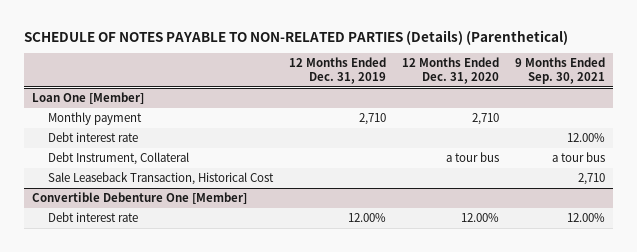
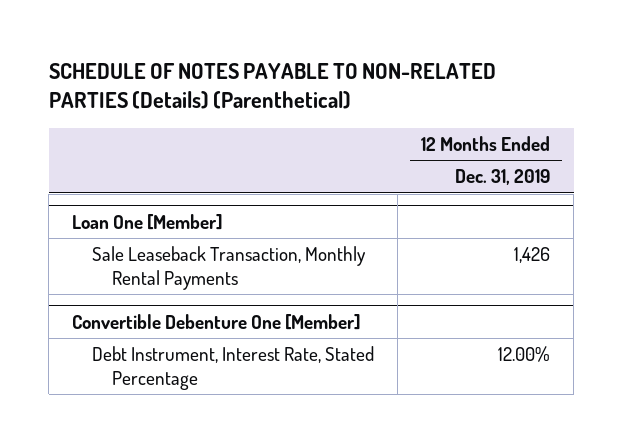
- | 12 Months Ended Dec. 31, 2019 | 12 Months Ended Dec. 31, 2020 | 9 Months Ended Sep. 30, 2021
+ | 12 Months Ended Dec. 31, 2019
@ Loan One [Member]
- Monthly payment | 2,710 | 2,710 |
- Debt interest rate | | | 12.00%
- Debt Instrument, Collateral | | a tour bus | a tour bus
- Sale Leaseback Transaction, Historical Cost | | | 2,710
+ Sale Leaseback Transaction, Monthly Rental Payments | 1,426
@ Convertible Debenture One [Member]
- Debt interest rate | 12.00% | 12.00% | 12.00%
+ Debt Instrument, Interest Rate, Stated Percentage | 12.00%

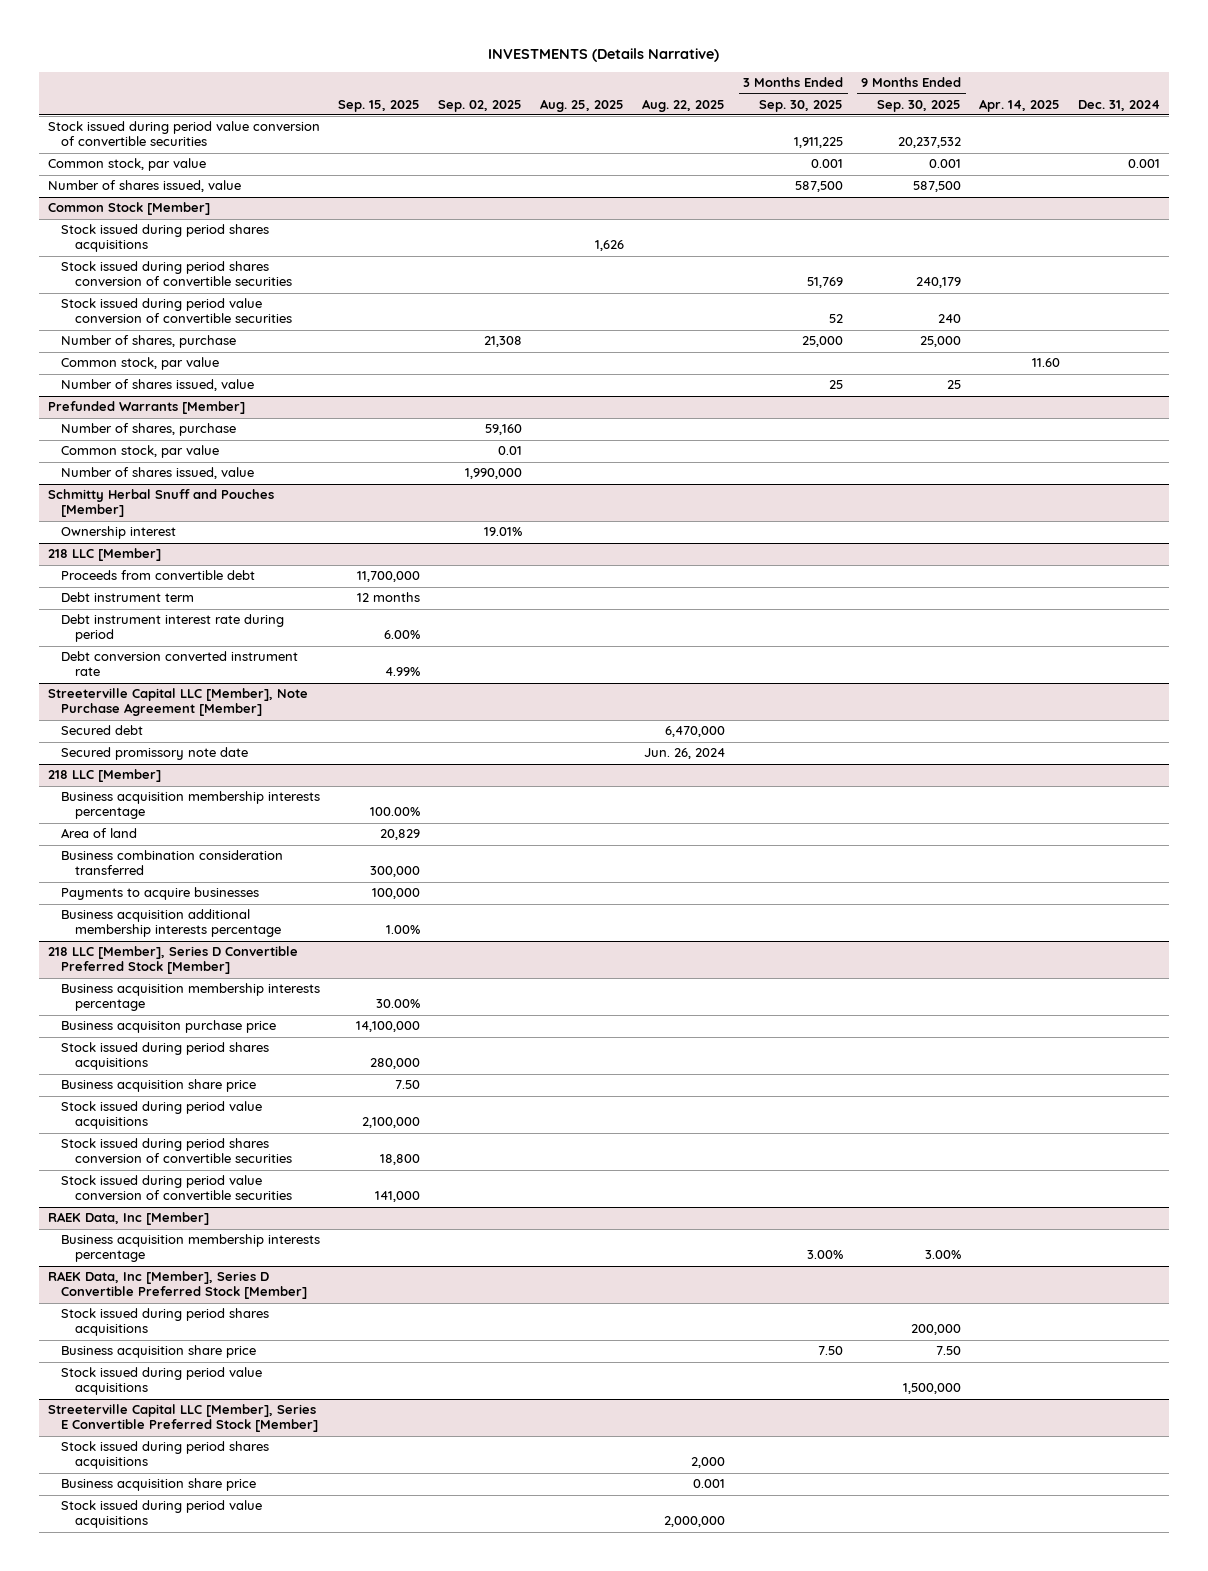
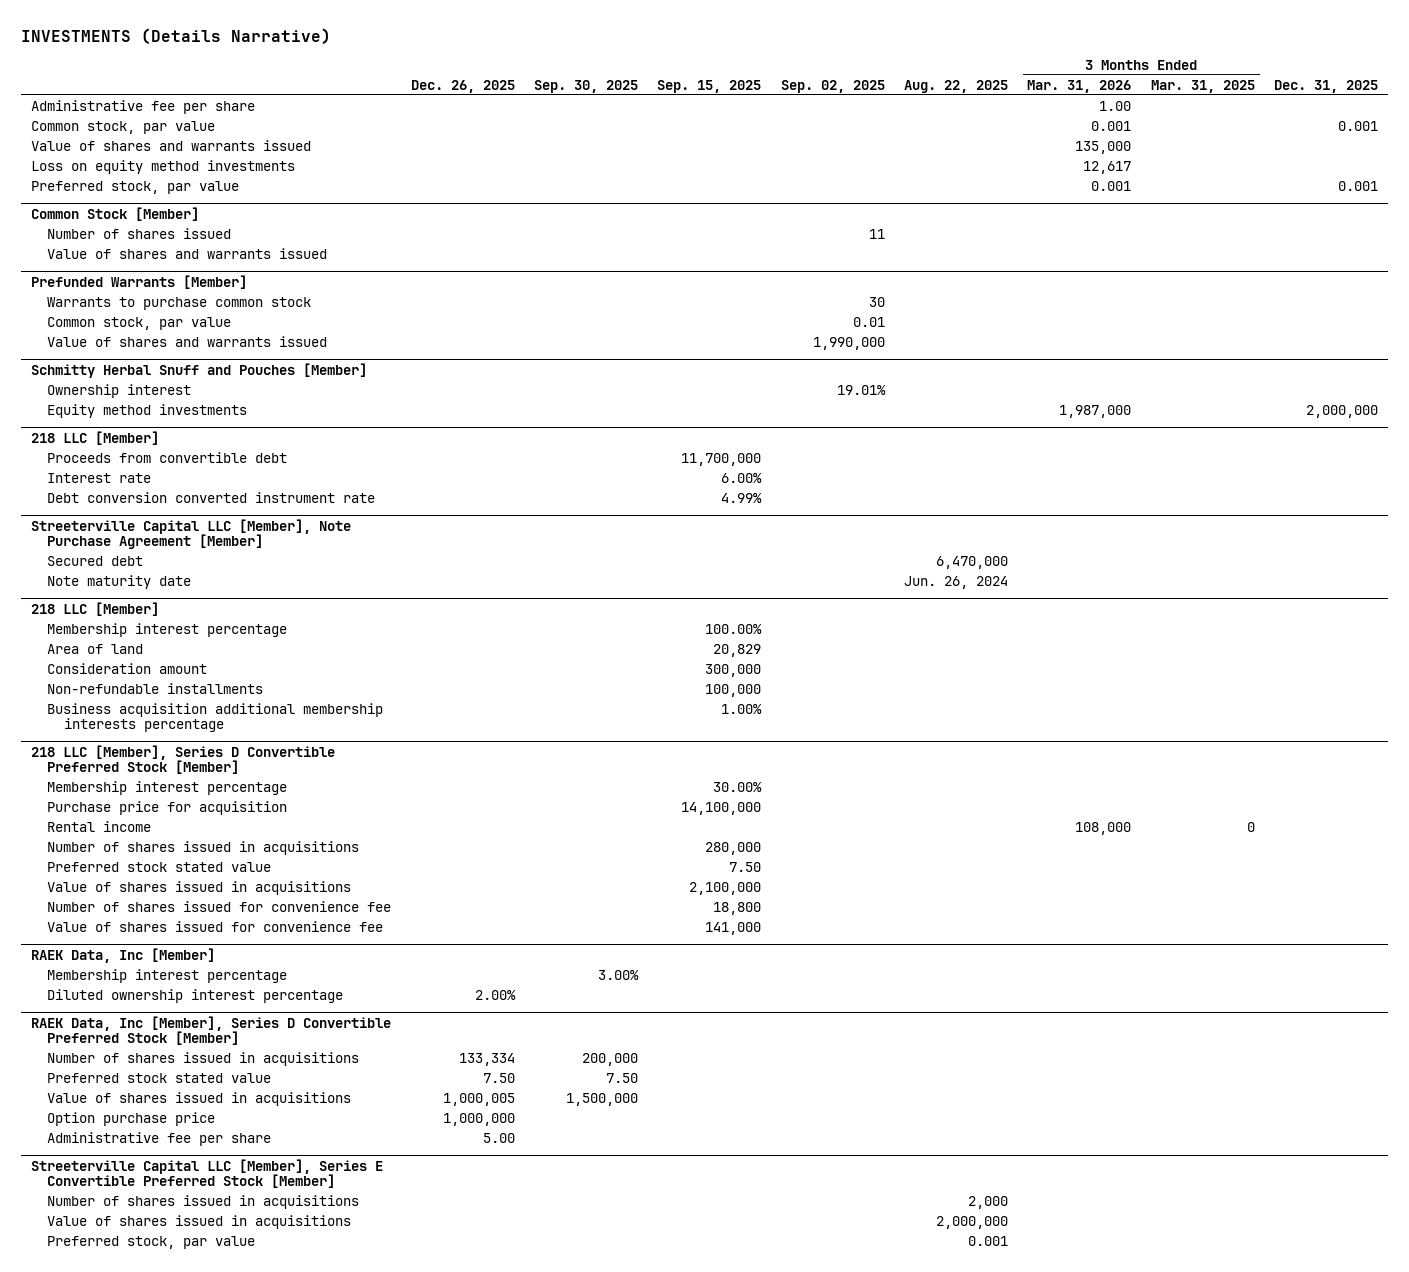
- | Sep. 15, 2025 | Sep. 02, 2025 | Aug. 25, 2025 | Aug. 22, 2025 | 3 Months Ended Sep. 30, 2025 | 9 Months Ended Sep. 30, 2025 | Apr. 14, 2025 | Dec. 31, 2024
+ | Dec. 26, 2025 | Sep. 30, 2025 | Sep. 15, 2025 | Sep. 02, 2025 | Aug. 22, 2025 | 3 Months Ended Mar. 31, 2026 | 3 Months Ended Mar. 31, 2025 | Dec. 31, 2025
- Stock issued during period value conversion of convertible securities | | | | | 1,911,225 | 20,237,532 | |
+ Administrative fee per share | | | | | | 1.00 | |
- Number of shares issued, value | | | | | 587,500 | 587,500 | |
+ Value of shares and warrants issued | | | | | | 135,000 | |
+ Loss on equity method investments | | | | | | 12,617 | |
+ Preferred stock, par value | | | | | | 0.001 | | 0.001
@ Common Stock [Member]
- Stock issued during period shares acquisitions | | | 1,626 | | | | |
- Stock issued during period shares conversion of convertible securities | | | | | 51,769 | 240,179 | |
- Stock issued during period value conversion of convertible securities | | | | | 52 | 240 | |
- Number of shares, purchase | | 21,308 | | | 25,000 | 25,000 | |
- Common stock, par value | | | | | | | 11.60 |
- Number of shares issued, value | | | | | 25 | 25 | |
+ Number of shares issued | | | | 11 | | | |
+ Value of shares and warrants issued
@ Prefunded Warrants [Member]
- Number of shares, purchase | | 59,160 | | | | | |
+ Warrants to purchase common stock | | | | 30 | | | |
- Number of shares issued, value | | 1,990,000 | | | | | |
+ Value of shares and warrants issued | | | | 1,990,000 | | | |
@ Schmitty Herbal Snuff and Pouches [Member]
+ Equity method investments | | | | | | 1,987,000 | | 2,000,000
@ 218 LLC [Member]
- Debt instrument term | 12 months | | | | | | |
- Debt instrument interest rate during period | 6.00% | | | | | | |
+ Interest rate | | | 6.00% | | | | |
@ Streeterville Capital LLC [Member], Note Purchase Agreement [Member]
- Secured promissory note date | | | | Jun. 26, 2024 | | | |
+ Note maturity date | | | | | Jun. 26, 2024 | | |
@ 218 LLC [Member]
- Business acquisition membership interests percentage | 100.00% | | | | | | |
+ Membership interest percentage | | | 100.00% | | | | |
- Business combination consideration transferred | 300,000 | | | | | | |
- Payments to acquire businesses | 100,000 | | | | | | |
+ Consideration amount | | | 300,000 | | | | |
+ Non-refundable installments | | | 100,000 | | | | |
@ 218 LLC [Member], Series D Convertible Preferred Stock [Member]
- Business acquisition membership interests percentage | 30.00% | | | | | | |
- Business acquisiton purchase price | 14,100,000 | | | | | | |
- Stock issued during period shares acquisitions | 280,000 | | | | | | |
- Business acquisition share price | 7.50 | | | | | | |
- Stock issued during period value acquisitions | 2,100,000 | | | | | | |
- Stock issued during period shares conversion of convertible securities | 18,800 | | | | | | |
- Stock issued during period value conversion of convertible securities | 141,000 | | | | | | |
+ Membership interest percentage | | | 30.00% | | | | |
+ Purchase price for acquisition | | | 14,100,000 | | | | |
+ Rental income | | | | | | 108,000 | 0 |
+ Number of shares issued in acquisitions | | | 280,000 | | | | |
+ Preferred stock stated value | | | 7.50 | | | | |
+ Value of shares issued in acquisitions | | | 2,100,000 | | | | |
+ Number of shares issued for convenience fee | | | 18,800 | | | | |
+ Value of shares issued for convenience fee | | | 141,000 | | | | |
@ RAEK Data, Inc [Member]
- Business acquisition membership interests percentage | | | | | 3.00% | 3.00% | |
+ Membership interest percentage | | 3.00% | | | | | |
+ Diluted ownership interest percentage | 2.00% | | | | | | |
@ RAEK Data, Inc [Member], Series D Convertible Preferred Stock [Member]
- Stock issued during period shares acquisitions | | | | | | 200,000 | |
- Business acquisition share price | | | | | 7.50 | 7.50 | |
- Stock issued during period value acquisitions | | | | | | 1,500,000 | |
+ Number of shares issued in acquisitions | 133,334 | 200,000 | | | | | |
+ Preferred stock stated value | 7.50 | 7.50 | | | | | |
+ Value of shares issued in acquisitions | 1,000,005 | 1,500,000 | | | | | |
+ Option purchase price | 1,000,000 | | | | | | |
+ Administrative fee per share | 5.00 | | | | | | |
@ Streeterville Capital LLC [Member], Series E Convertible Preferred Stock [Member]
- Stock issued during period shares acquisitions | | | | 2,000 | | | |
- Business acquisition share price | | | | 0.001 | | | |
- Stock issued during period value acquisitions | | | | 2,000,000 | | | |
+ Number of shares issued in acquisitions | | | | | 2,000 | | |
+ Value of shares issued in acquisitions | | | | | 2,000,000 | | |
+ Preferred stock, par value | | | | | 0.001 | | |

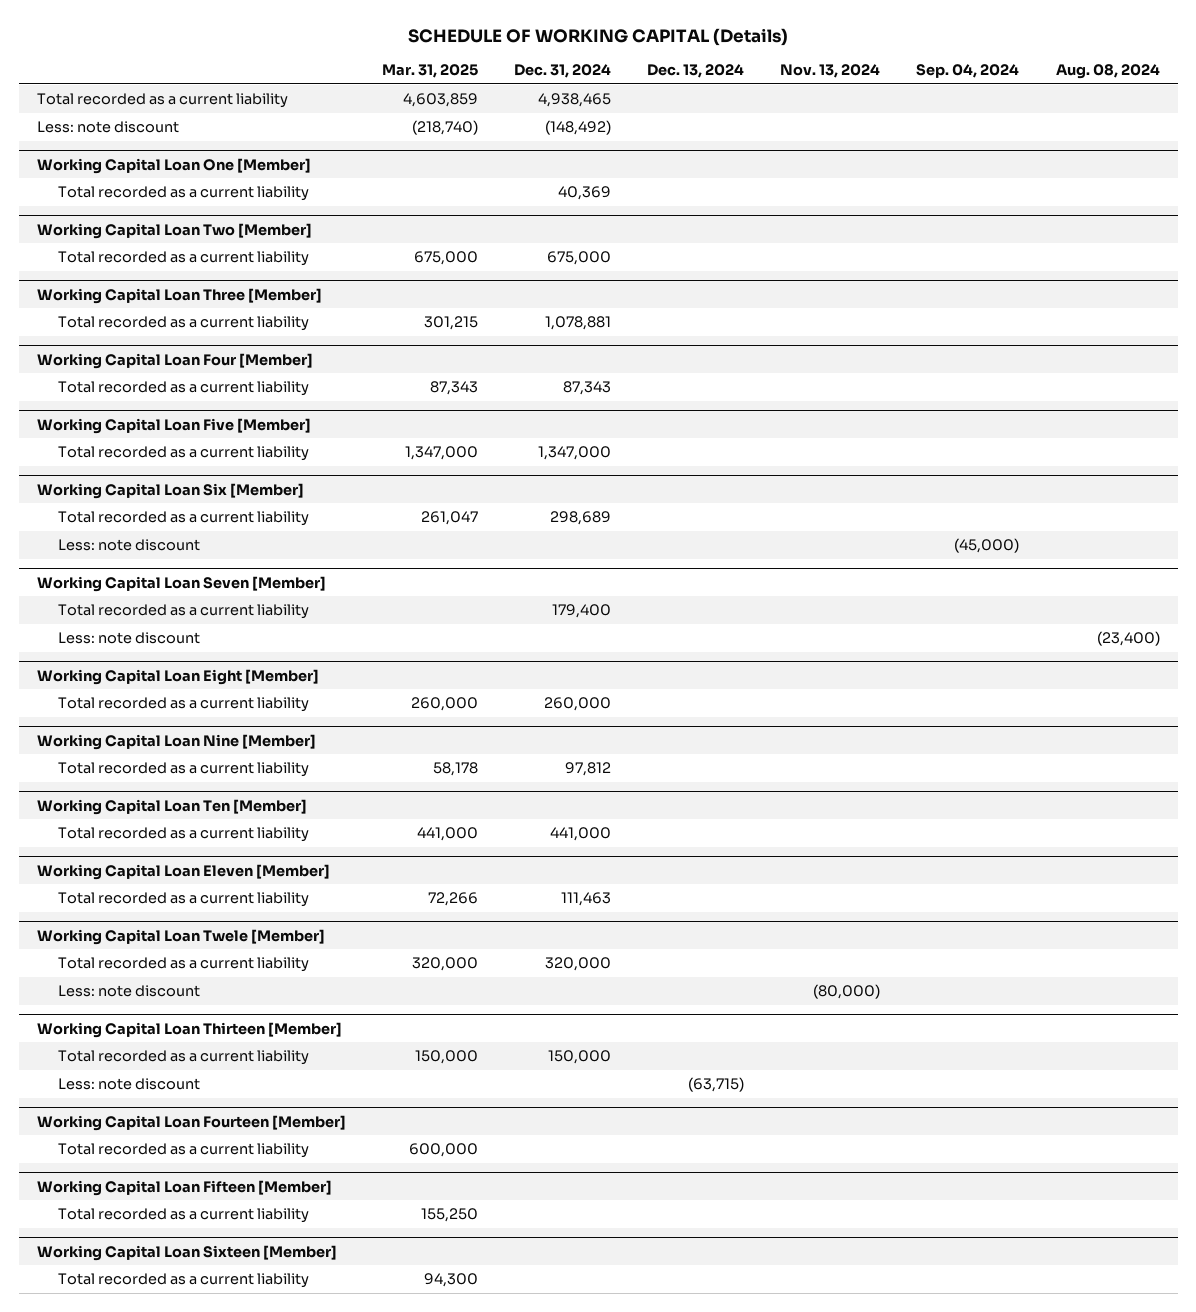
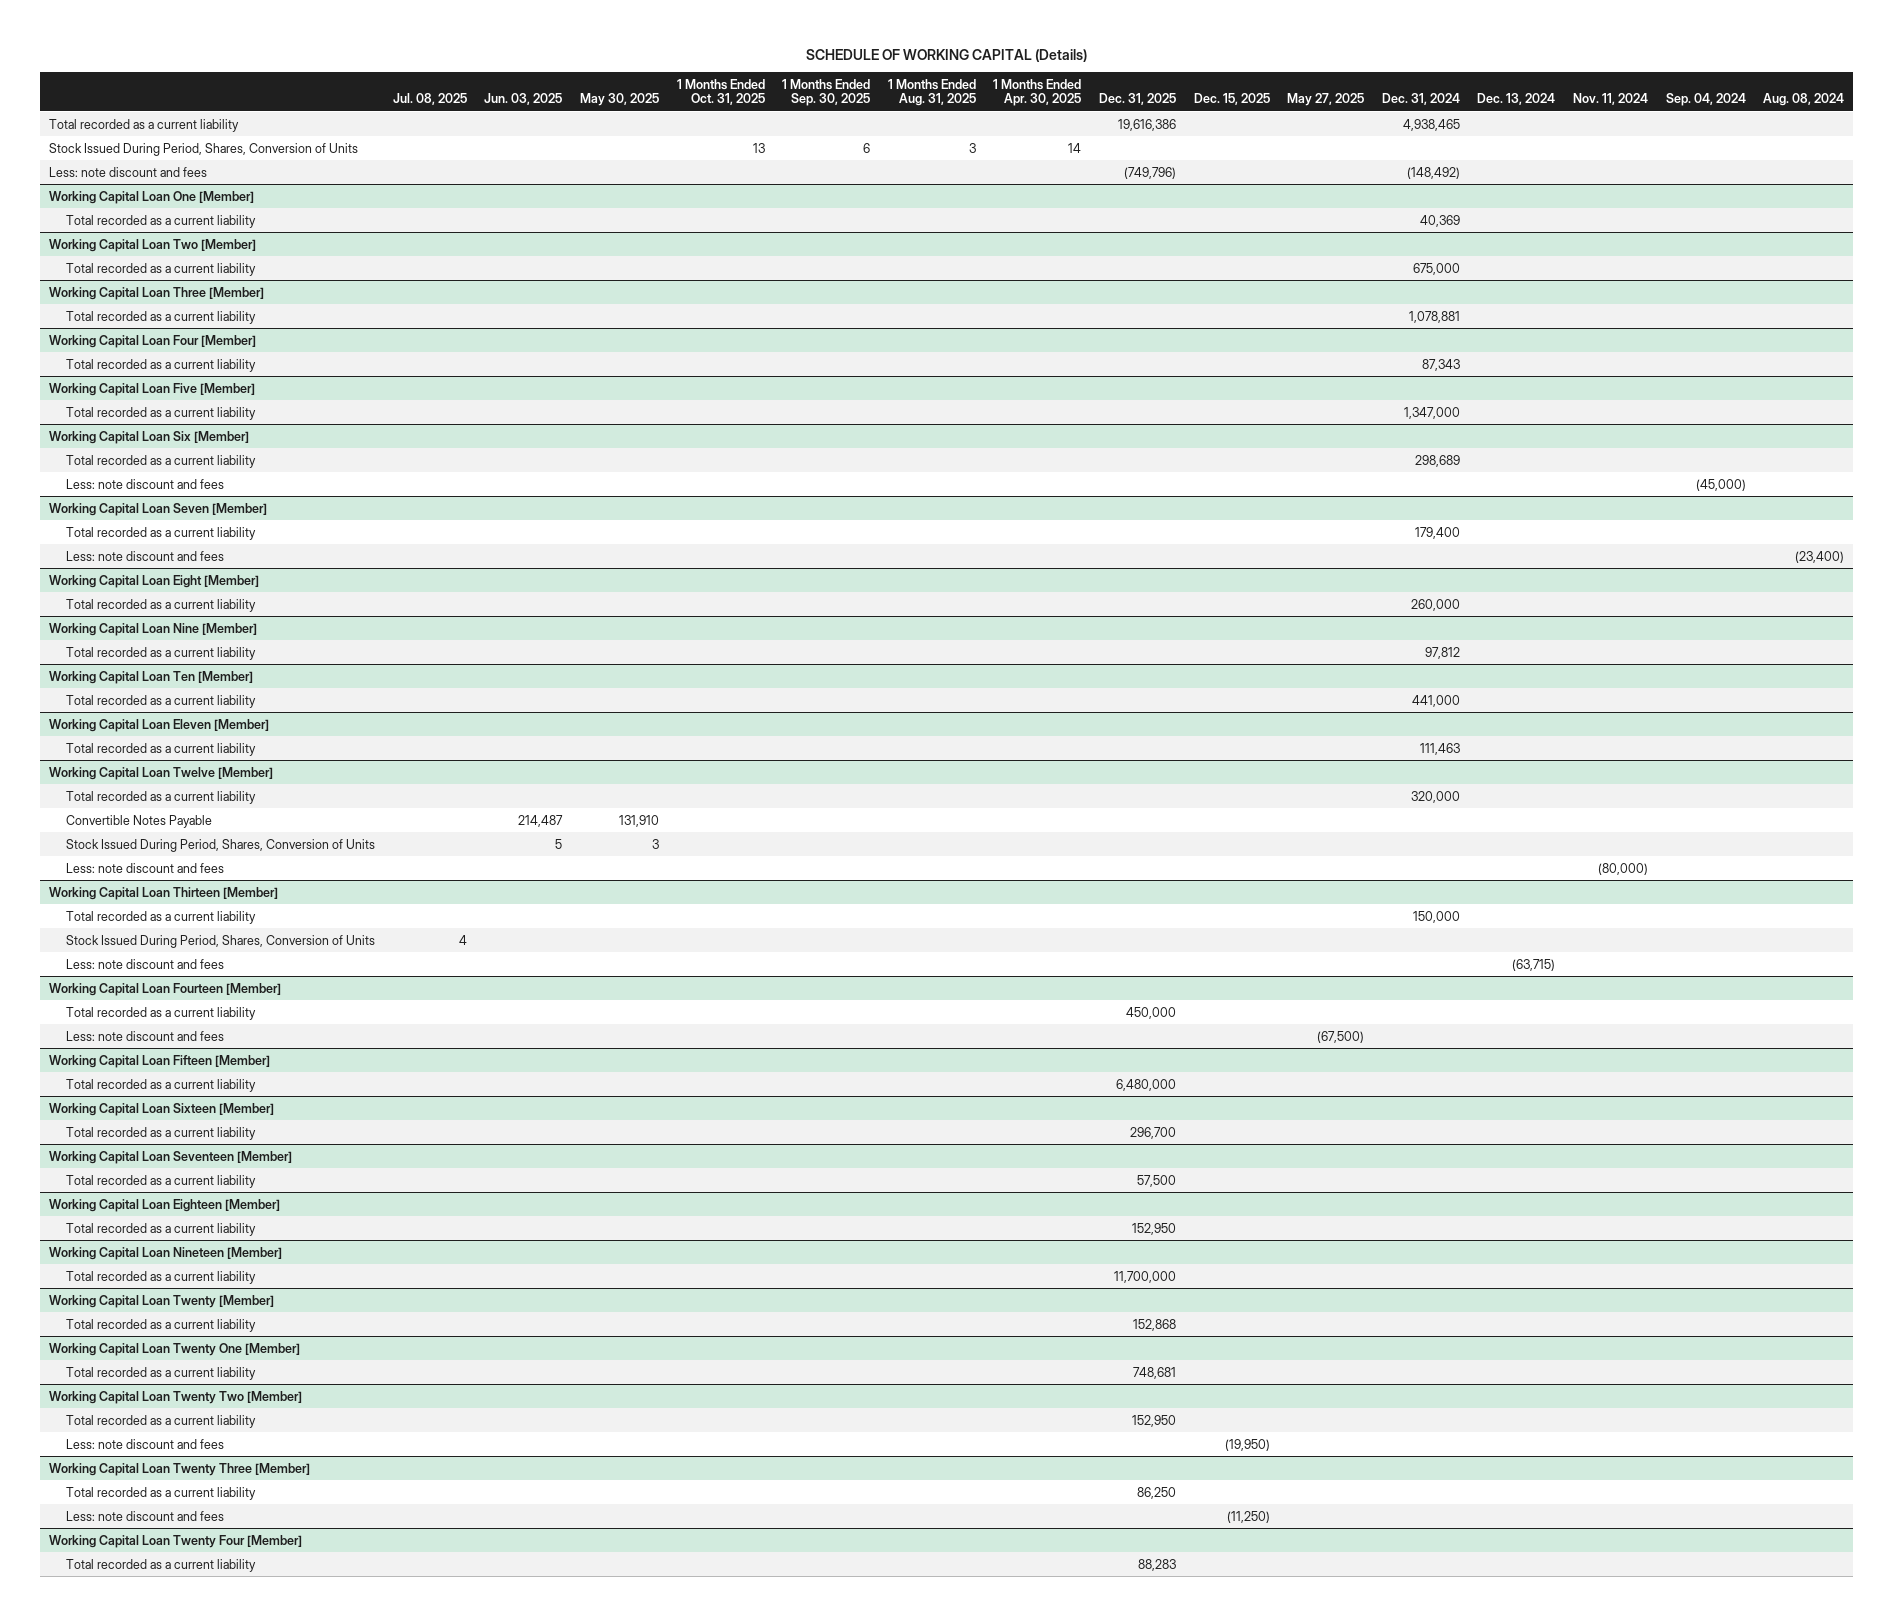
- | Mar. 31, 2025 | Dec. 31, 2024 | Dec. 13, 2024 | Nov. 13, 2024 | Sep. 04, 2024 | Aug. 08, 2024
+ | Jul. 08, 2025 | Jun. 03, 2025 | May 30, 2025 | 1 Months Ended Oct. 31, 2025 | 1 Months Ended Sep. 30, 2025 | 1 Months Ended Aug. 31, 2025 | 1 Months Ended Apr. 30, 2025 | Dec. 31, 2025 | Dec. 15, 2025 | May 27, 2025 | Dec. 31, 2024 | Dec. 13, 2024 | Nov. 11, 2024 | Sep. 04, 2024 | Aug. 08, 2024
- Less: note discount | (218,740) | (148,492) | | | |
+ Stock Issued During Period, Shares, Conversion of Units | | | | 13 | 6 | 3 | 14 | | | | | | | |
+ Less: note discount and fees | | | | | | | | (749,796) | | | (148,492) | | | |
@ Working Capital Loan Six [Member]
- Less: note discount | | | | | (45,000) |
+ Less: note discount and fees | | | | | | | | | | | | | | (45,000) |
@ Working Capital Loan Seven [Member]
- Less: note discount | | | | | | (23,400)
+ Less: note discount and fees | | | | | | | | | | | | | | | (23,400)
- Working Capital Loan Twele [Member]
+ Working Capital Loan Twelve [Member]
- Less: note discount | | | | (80,000) | |
+ Convertible Notes Payable | | 214,487 | 131,910 | | | | | | | | | | | |
+ Stock Issued During Period, Shares, Conversion of Units | | 5 | 3 | | | | | | | | | | | |
+ Less: note discount and fees | | | | | | | | | | | | | (80,000) | |
@ Working Capital Loan Thirteen [Member]
- Less: note discount | | | (63,715) | | |
+ Stock Issued During Period, Shares, Conversion of Units | 4 | | | | | | | | | | | | | |
+ Less: note discount and fees | | | | | | | | | | | | (63,715) | | |
@ Working Capital Loan Fourteen [Member]
+ Less: note discount and fees | | | | | | | | | | (67,500) | | | | |
+ Working Capital Loan Seventeen [Member]
+ Total recorded as a current liability | | | | | | | | 57,500 | | | | | | |
+ Working Capital Loan Eighteen [Member]
+ Total recorded as a current liability | | | | | | | | 152,950 | | | | | | |
+ Working Capital Loan Nineteen [Member]
+ Total recorded as a current liability | | | | | | | | 11,700,000 | | | | | | |
+ Working Capital Loan Twenty [Member]
+ Total recorded as a current liability | | | | | | | | 152,868 | | | | | | |
+ Working Capital Loan Twenty One [Member]
+ Total recorded as a current liability | | | | | | | | 748,681 | | | | | | |
+ Working Capital Loan Twenty Two [Member]
+ Total recorded as a current liability | | | | | | | | 152,950 | | | | | | |
+ Less: note discount and fees | | | | | | | | | (19,950) | | | | | |
+ Working Capital Loan Twenty Three [Member]
+ Total recorded as a current liability | | | | | | | | 86,250 | | | | | | |
+ Less: note discount and fees | | | | | | | | | (11,250) | | | | | |
+ Working Capital Loan Twenty Four [Member]
+ Total recorded as a current liability | | | | | | | | 88,283 | | | | | | |

